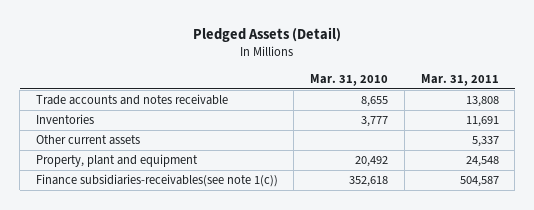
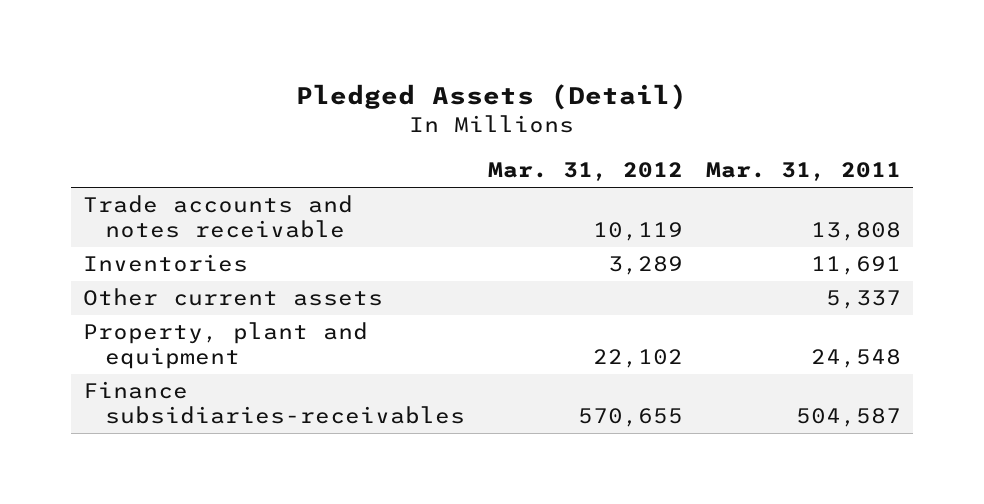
- | Mar. 31, 2010 | Mar. 31, 2011
+ | Mar. 31, 2012 | Mar. 31, 2011
- Finance subsidiaries-receivables(see note 1(c)) | 352,618 | 504,587
+ Finance subsidiaries-receivables | 570,655 | 504,587

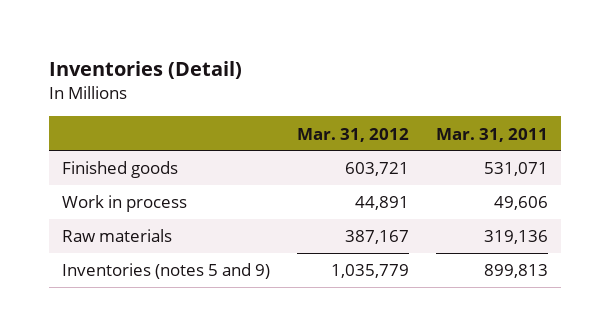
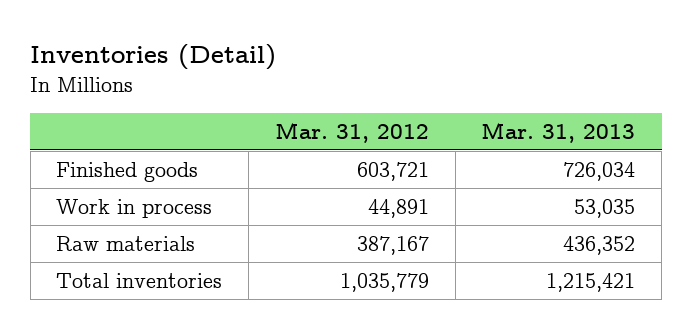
- | Mar. 31, 2012 | Mar. 31, 2011
+ | Mar. 31, 2012 | Mar. 31, 2013
- Inventories (notes 5 and 9) | 1,035,779 | 899,813
+ Total inventories | 1,035,779 | 1,215,421

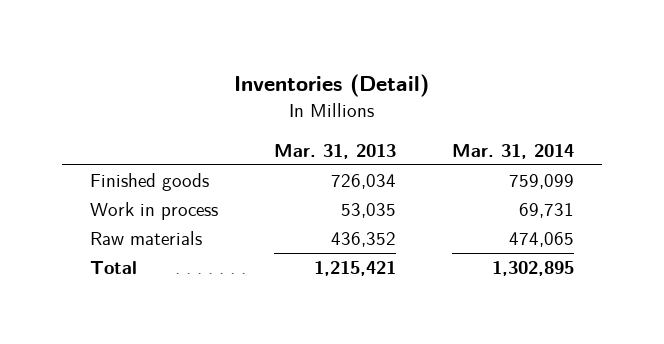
- | Mar. 31, 2012 | Mar. 31, 2013
+ | Mar. 31, 2013 | Mar. 31, 2014
- Total inventories | 1,035,779 | 1,215,421
+ Total | 1,215,421 | 1,302,895

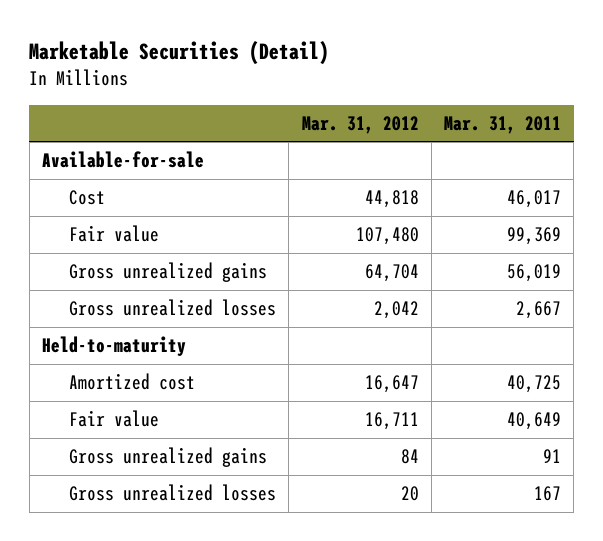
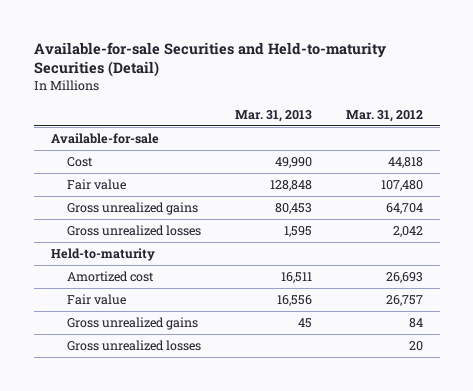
- Marketable Securities (Detail)
+ Available-for-sale Securities and Held-to-maturity Securities (Detail)
- | Mar. 31, 2012 | Mar. 31, 2011
+ | Mar. 31, 2013 | Mar. 31, 2012
- Amortized cost | 16,647 | 40,725
- Fair value | 16,711 | 40,649
+ Amortized cost | 16,511 | 26,693
+ Fair value | 16,556 | 26,757

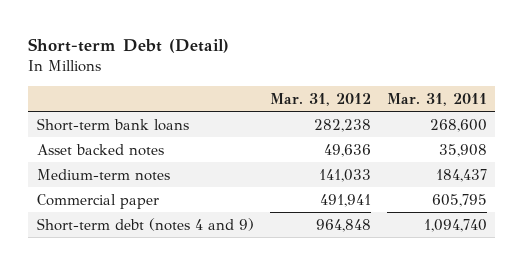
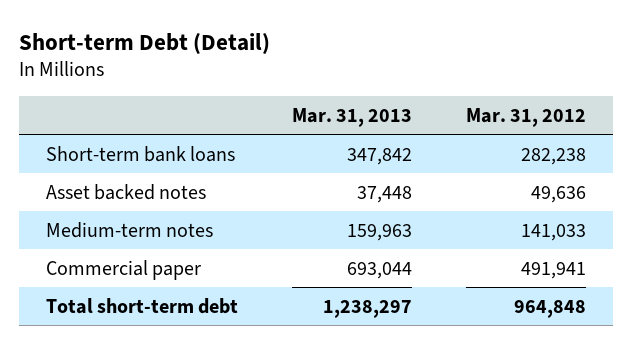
- | Mar. 31, 2012 | Mar. 31, 2011
+ | Mar. 31, 2013 | Mar. 31, 2012
- Short-term debt (notes 4 and 9) | 964,848 | 1,094,740
+ Total short-term debt | 1,238,297 | 964,848

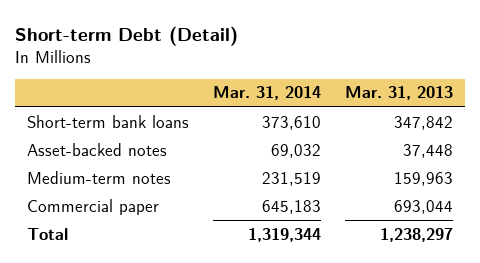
- | Mar. 31, 2013 | Mar. 31, 2012
+ | Mar. 31, 2014 | Mar. 31, 2013
- Asset backed notes | 37,448 | 49,636
+ Asset-backed notes | 69,032 | 37,448
- Total short-term debt | 1,238,297 | 964,848
+ Total | 1,319,344 | 1,238,297

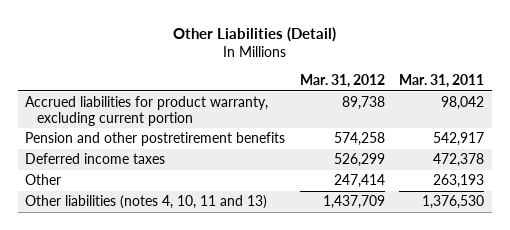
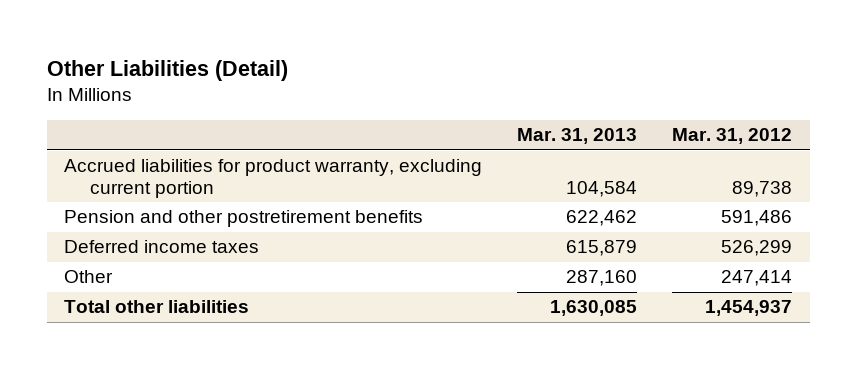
- | Mar. 31, 2012 | Mar. 31, 2011
+ | Mar. 31, 2013 | Mar. 31, 2012
- Pension and other postretirement benefits | 574,258 | 542,917
+ Pension and other postretirement benefits | 622,462 | 591,486
- Other liabilities (notes 4, 10, 11 and 13) | 1,437,709 | 1,376,530
+ Total other liabilities | 1,630,085 | 1,454,937

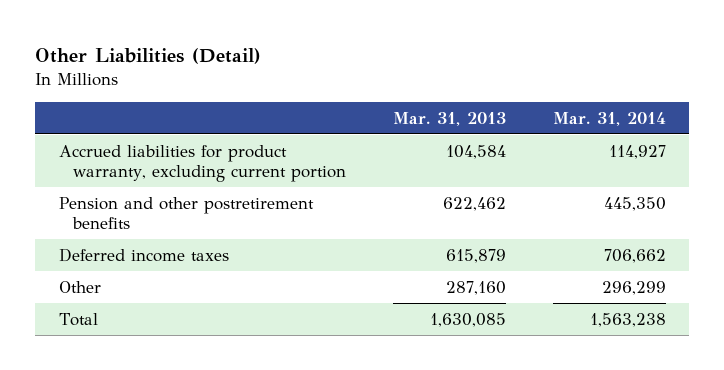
- | Mar. 31, 2013 | Mar. 31, 2012
+ | Mar. 31, 2013 | Mar. 31, 2014
- Total other liabilities | 1,630,085 | 1,454,937
+ Total | 1,630,085 | 1,563,238

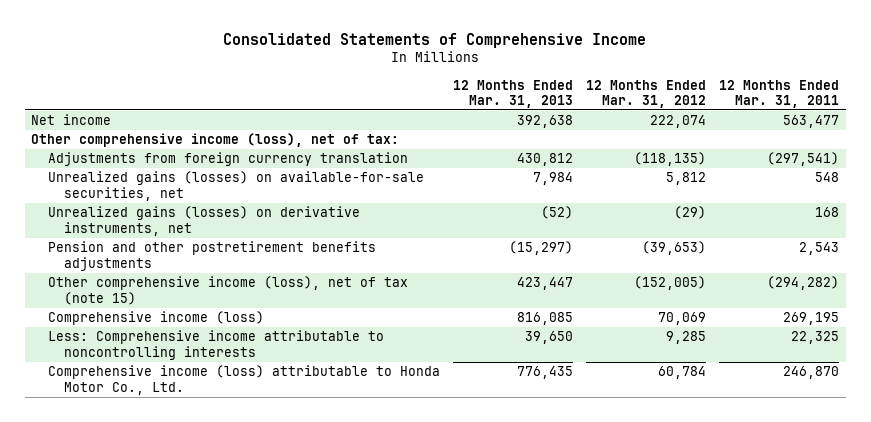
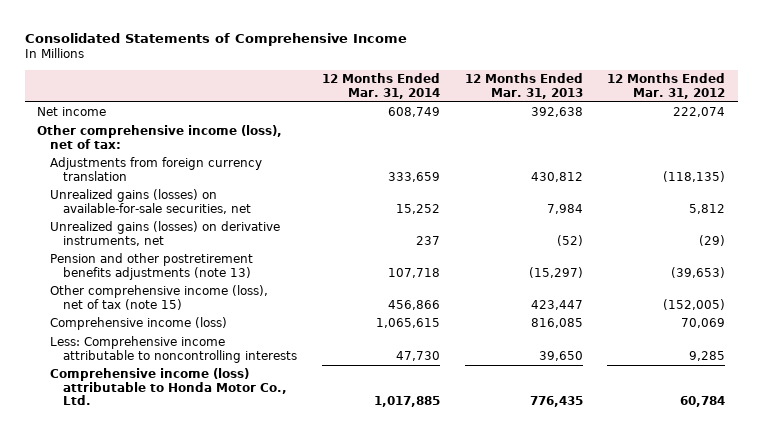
- | 12 Months Ended Mar. 31, 2013 | 12 Months Ended Mar. 31, 2012 | 12 Months Ended Mar. 31, 2011
+ | 12 Months Ended Mar. 31, 2014 | 12 Months Ended Mar. 31, 2013 | 12 Months Ended Mar. 31, 2012
- Pension and other postretirement benefits adjustments | (15,297) | (39,653) | 2,543
+ Pension and other postretirement benefits adjustments (note 13) | 107,718 | (15,297) | (39,653)

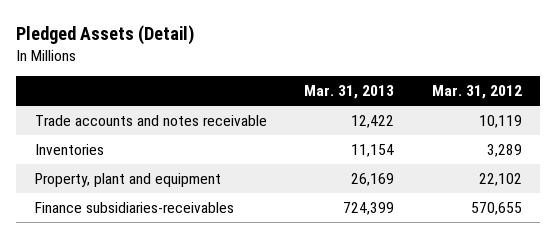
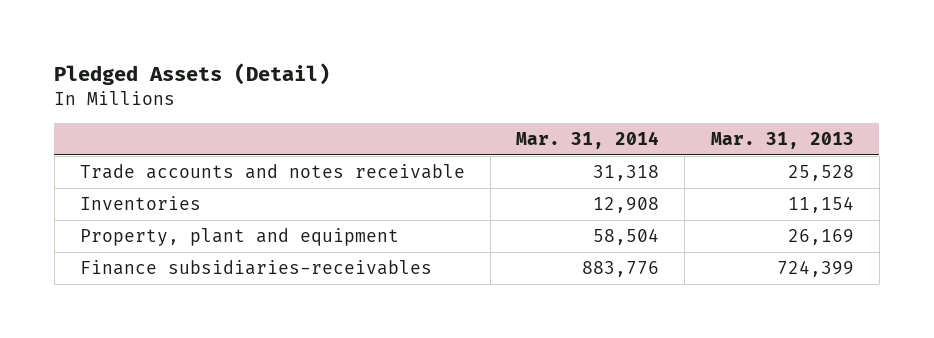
- | Mar. 31, 2013 | Mar. 31, 2012
+ | Mar. 31, 2014 | Mar. 31, 2013
- Trade accounts and notes receivable | 12,422 | 10,119
+ Trade accounts and notes receivable | 31,318 | 25,528

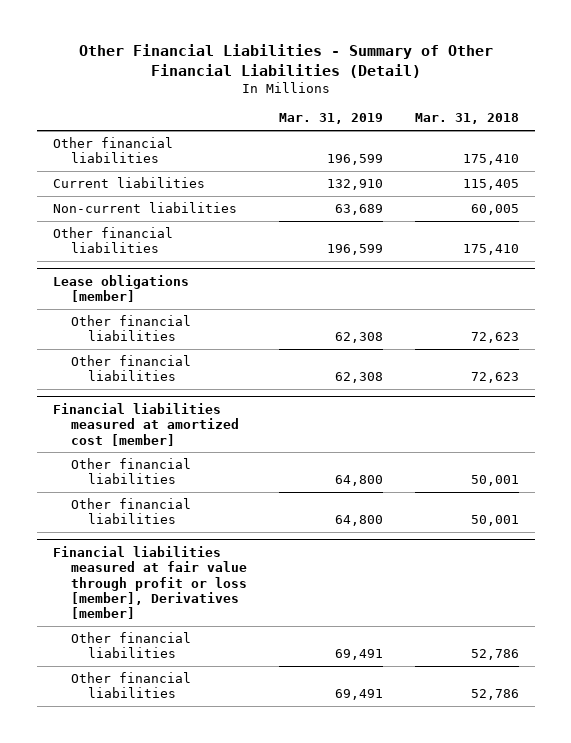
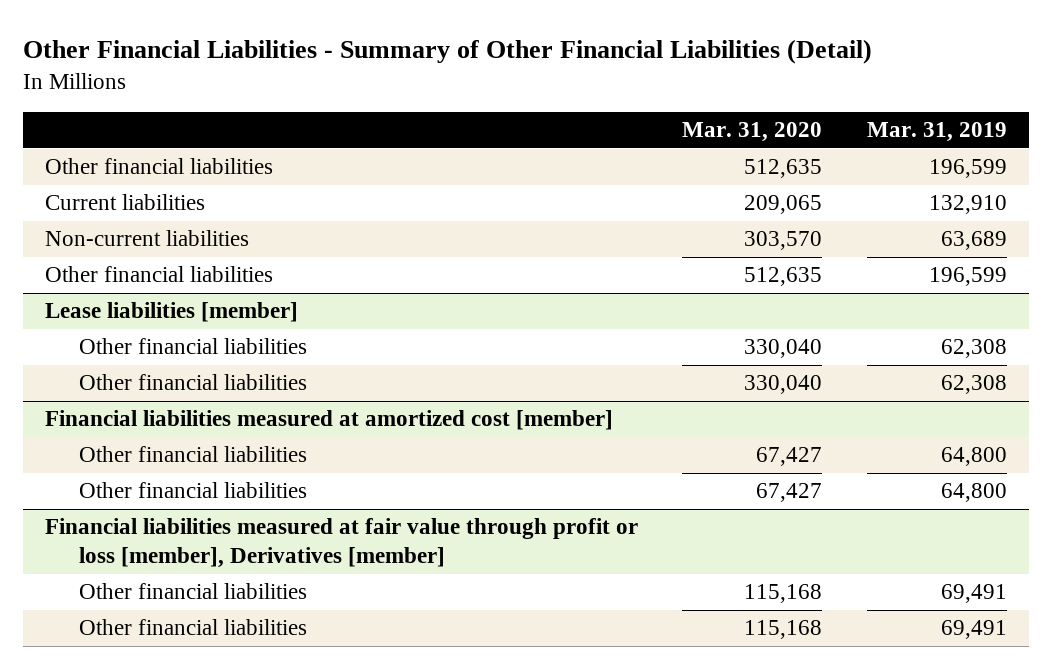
- | Mar. 31, 2019 | Mar. 31, 2018
+ | Mar. 31, 2020 | Mar. 31, 2019
- Lease obligations [member]
+ Lease liabilities [member]

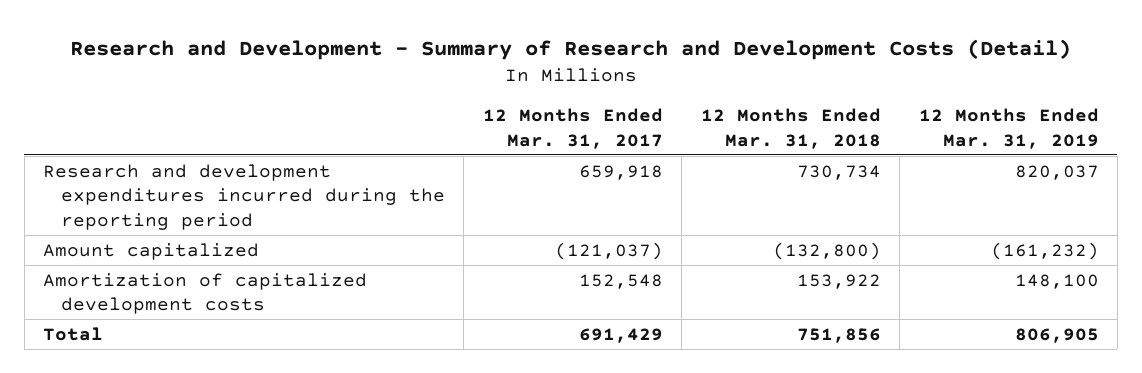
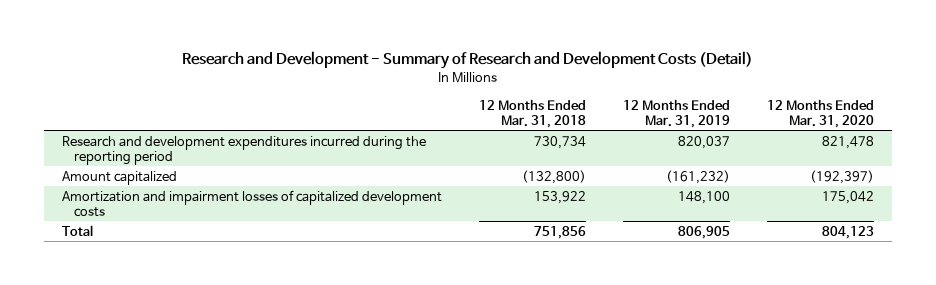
- | 12 Months Ended Mar. 31, 2017 | 12 Months Ended Mar. 31, 2018 | 12 Months Ended Mar. 31, 2019
+ | 12 Months Ended Mar. 31, 2018 | 12 Months Ended Mar. 31, 2019 | 12 Months Ended Mar. 31, 2020
- Amortization of capitalized development costs | 152,548 | 153,922 | 148,100
+ Amortization and impairment losses of capitalized development costs | 153,922 | 148,100 | 175,042

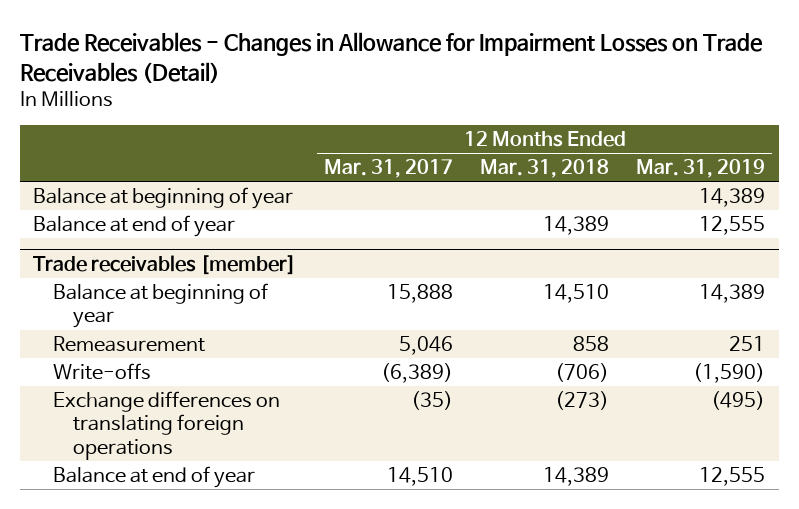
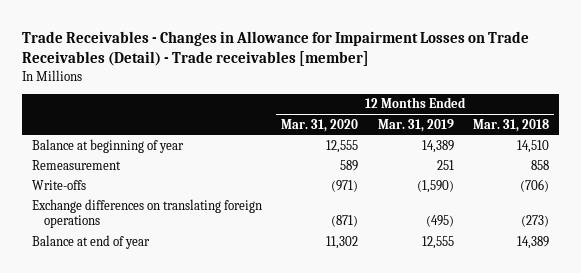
- Trade Receivables - Changes in Allowance for Impairment Losses on Trade Receivables (Detail)
+ Trade Receivables - Changes in Allowance for Impairment Losses on Trade Receivables (Detail) - Trade receivables [member]
- | 12 Months Ended Mar. 31, 2017 | 12 Months Ended Mar. 31, 2018 | 12 Months Ended Mar. 31, 2019
+ | 12 Months Ended Mar. 31, 2020 | 12 Months Ended Mar. 31, 2019 | 12 Months Ended Mar. 31, 2018
- Balance at beginning of year | | | 14,389
- Balance at end of year | | 14,389 | 12,555
- Trade receivables [member]

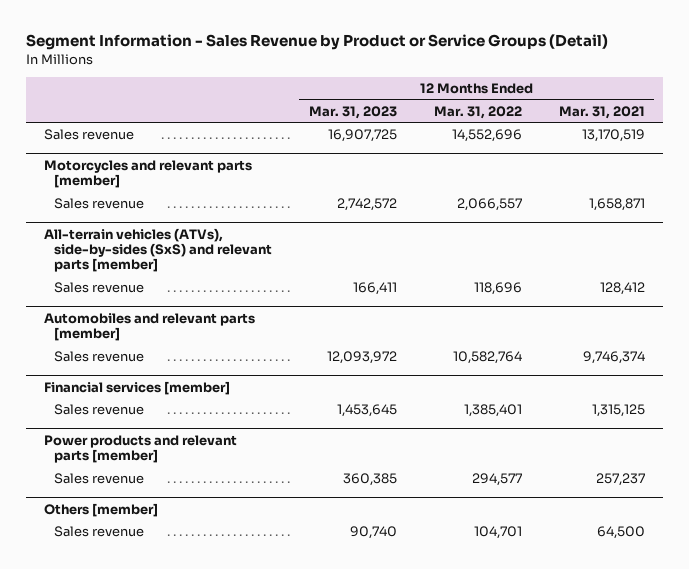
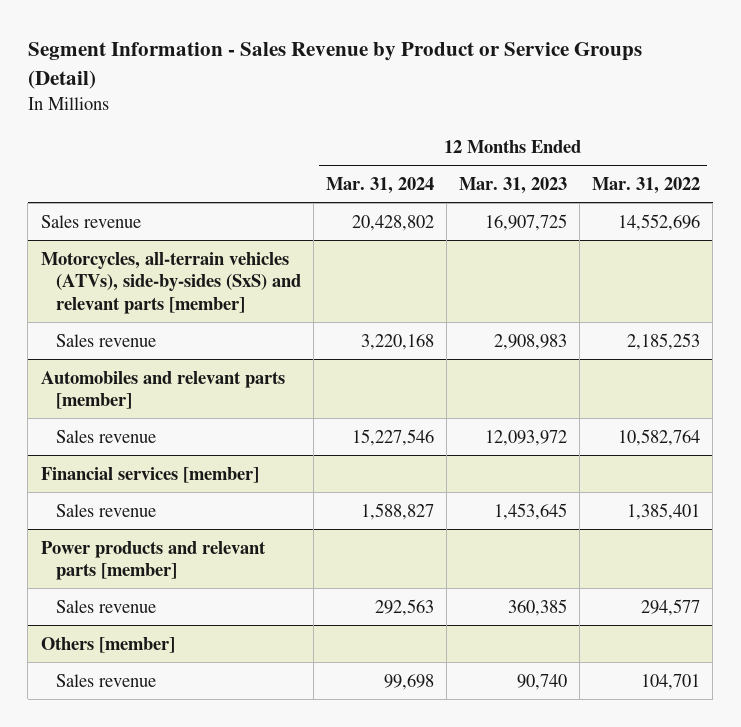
- | 12 Months Ended Mar. 31, 2023 | 12 Months Ended Mar. 31, 2022 | 12 Months Ended Mar. 31, 2021
+ | 12 Months Ended Mar. 31, 2024 | 12 Months Ended Mar. 31, 2023 | 12 Months Ended Mar. 31, 2022
- Motorcycles and relevant parts [member]
- Sales revenue | 2,742,572 | 2,066,557 | 1,658,871
- All-terrain vehicles (ATVs), side-by-sides (SxS) and relevant parts [member]
- Sales revenue | 166,411 | 118,696 | 128,412
+ Motorcycles, all-terrain vehicles (ATVs), side-by-sides (SxS) and relevant parts [member]
+ Sales revenue | 3,220,168 | 2,908,983 | 2,185,253

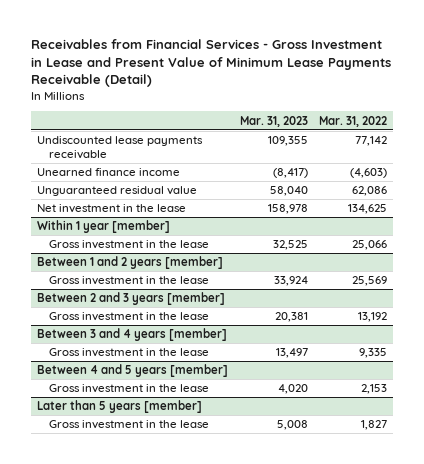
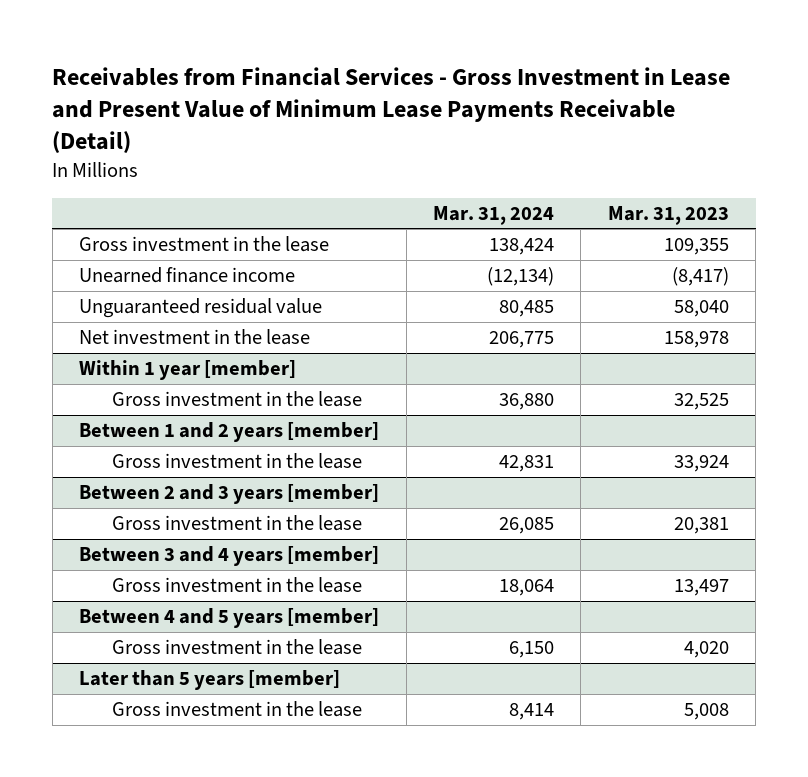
- | Mar. 31, 2023 | Mar. 31, 2022
+ | Mar. 31, 2024 | Mar. 31, 2023
- Undiscounted lease payments receivable | 109,355 | 77,142
+ Gross investment in the lease | 138,424 | 109,355

